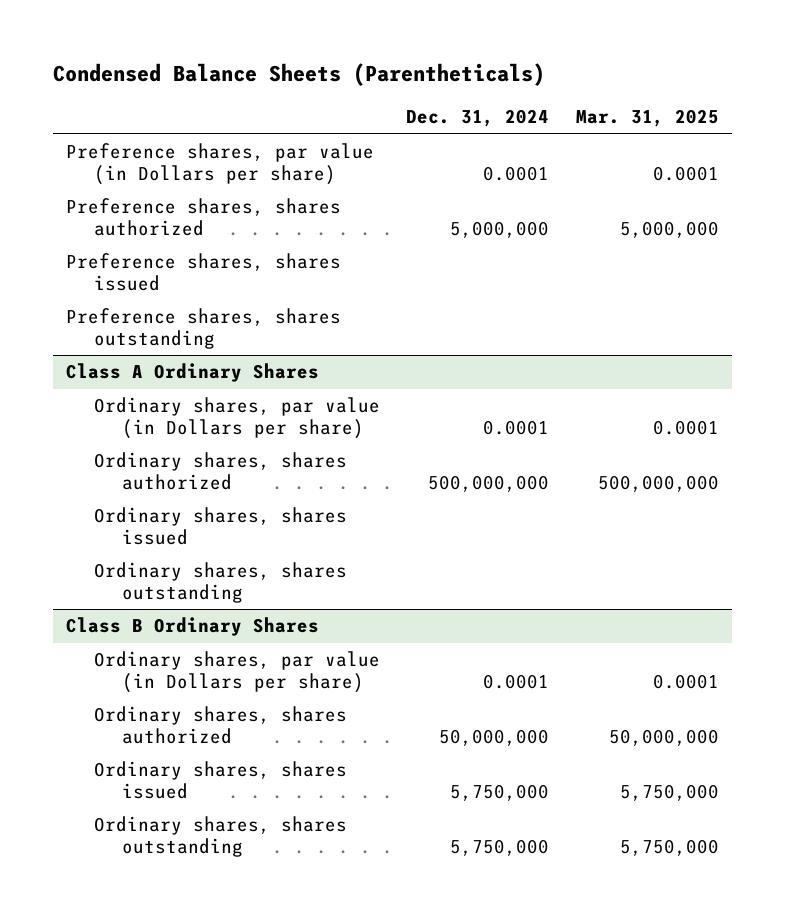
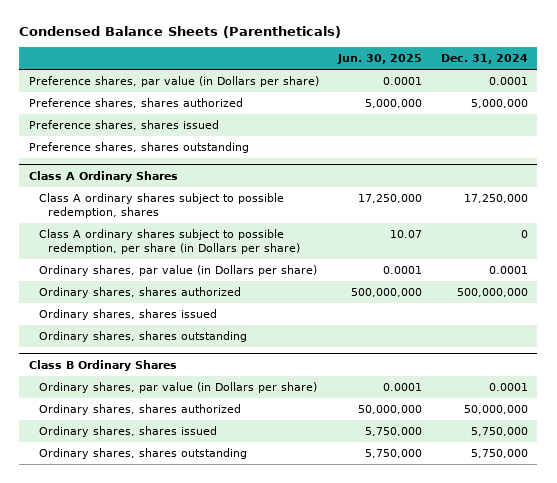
- | Dec. 31, 2024 | Mar. 31, 2025
+ | Jun. 30, 2025 | Dec. 31, 2024
@ Class A Ordinary Shares
+ Class A ordinary shares subject to possible redemption, shares | 17,250,000 | 17,250,000
+ Class A ordinary shares subject to possible redemption, per share (in Dollars per share) | 10.07 | 0

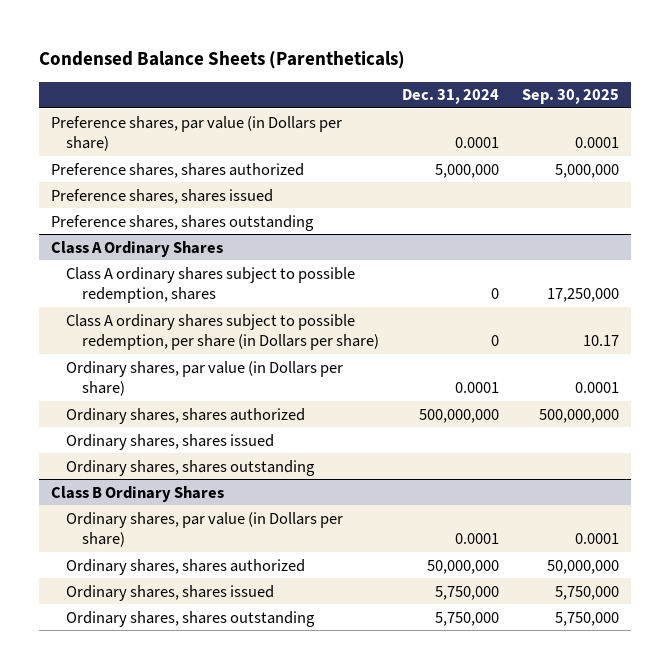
- | Jun. 30, 2025 | Dec. 31, 2024
+ | Dec. 31, 2024 | Sep. 30, 2025
@ Class A Ordinary Shares
- Class A ordinary shares subject to possible redemption, shares | 17,250,000 | 17,250,000
+ Class A ordinary shares subject to possible redemption, shares | 0 | 17,250,000

